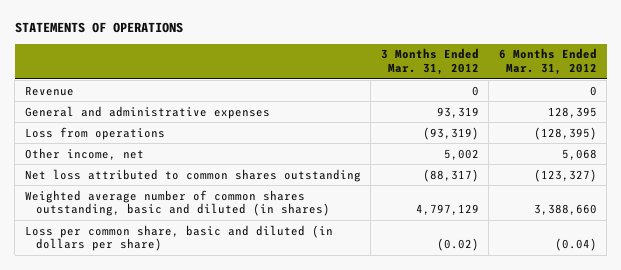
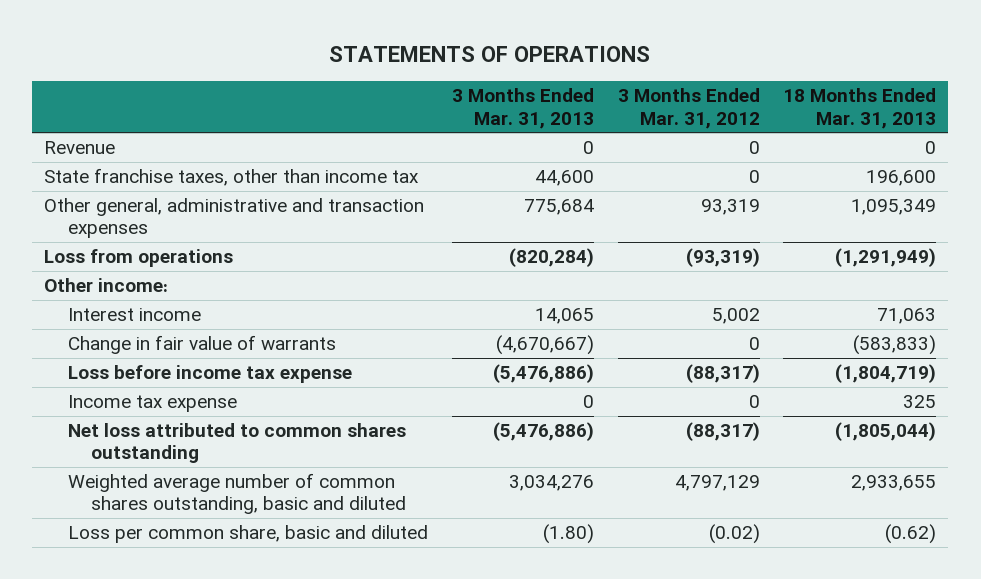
- | 3 Months Ended Mar. 31, 2012 | 6 Months Ended Mar. 31, 2012
+ | 3 Months Ended Mar. 31, 2013 | 3 Months Ended Mar. 31, 2012 | 18 Months Ended Mar. 31, 2013
- General and administrative expenses | 93,319 | 128,395
+ State franchise taxes, other than income tax | 44,600 | 0 | 196,600
+ Other general, administrative and transaction expenses | 775,684 | 93,319 | 1,095,349
- Other income, net | 5,002 | 5,068
+ Other income:
+ Interest income | 14,065 | 5,002 | 71,063
+ Change in fair value of warrants | (4,670,667) | 0 | (583,833)
+ Loss before income tax expense | (5,476,886) | (88,317) | (1,804,719)
+ Income tax expense | 0 | 0 | 325
- Weighted average number of common shares outstanding, basic and diluted (in shares) | 4,797,129 | 3,388,660
- Loss per common share, basic and diluted (in dollars per share) | (0.02) | (0.04)
+ Weighted average number of common shares outstanding, basic and diluted | 3,034,276 | 4,797,129 | 2,933,655
+ Loss per common share, basic and diluted | (1.80) | (0.02) | (0.62)

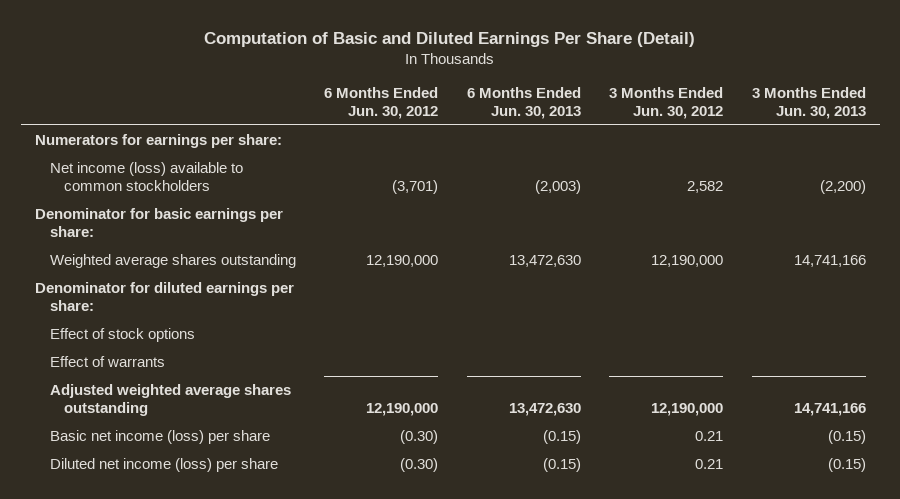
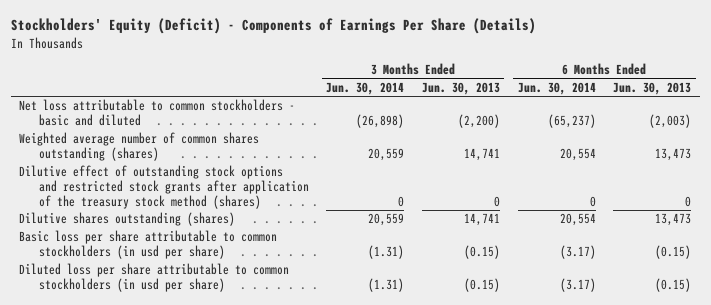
- Computation of Basic and Diluted Earnings Per Share (Detail)
+ Stockholders' Equity (Deficit) - Components of Earnings Per Share (Details)
- | 6 Months Ended Jun. 30, 2012 | 6 Months Ended Jun. 30, 2013 | 3 Months Ended Jun. 30, 2012 | 3 Months Ended Jun. 30, 2013
+ | 3 Months Ended Jun. 30, 2014 | 3 Months Ended Jun. 30, 2013 | 6 Months Ended Jun. 30, 2014 | 6 Months Ended Jun. 30, 2013
- Numerators for earnings per share:
- Net income (loss) available to common stockholders | (3,701) | (2,003) | 2,582 | (2,200)
- Denominator for basic earnings per share:
- Weighted average shares outstanding | 12,190,000 | 13,472,630 | 12,190,000 | 14,741,166
- Denominator for diluted earnings per share:
- Effect of stock options
- Effect of warrants
- Adjusted weighted average shares outstanding | 12,190,000 | 13,472,630 | 12,190,000 | 14,741,166
- Basic net income (loss) per share | (0.30) | (0.15) | 0.21 | (0.15)
- Diluted net income (loss) per share | (0.30) | (0.15) | 0.21 | (0.15)
+ Net loss attributable to common stockholders - basic and diluted | (26,898) | (2,200) | (65,237) | (2,003)
+ Weighted average number of common shares outstanding (shares) | 20,559 | 14,741 | 20,554 | 13,473
+ Dilutive effect of outstanding stock options and restricted stock grants after application of the treasury stock method (shares) | 0 | 0 | 0 | 0
+ Dilutive shares outstanding (shares) | 20,559 | 14,741 | 20,554 | 13,473
+ Basic loss per share attributable to common stockholders (in usd per share) | (1.31) | (0.15) | (3.17) | (0.15)
+ Diluted loss per share attributable to common stockholders (in usd per share) | (1.31) | (0.15) | (3.17) | (0.15)

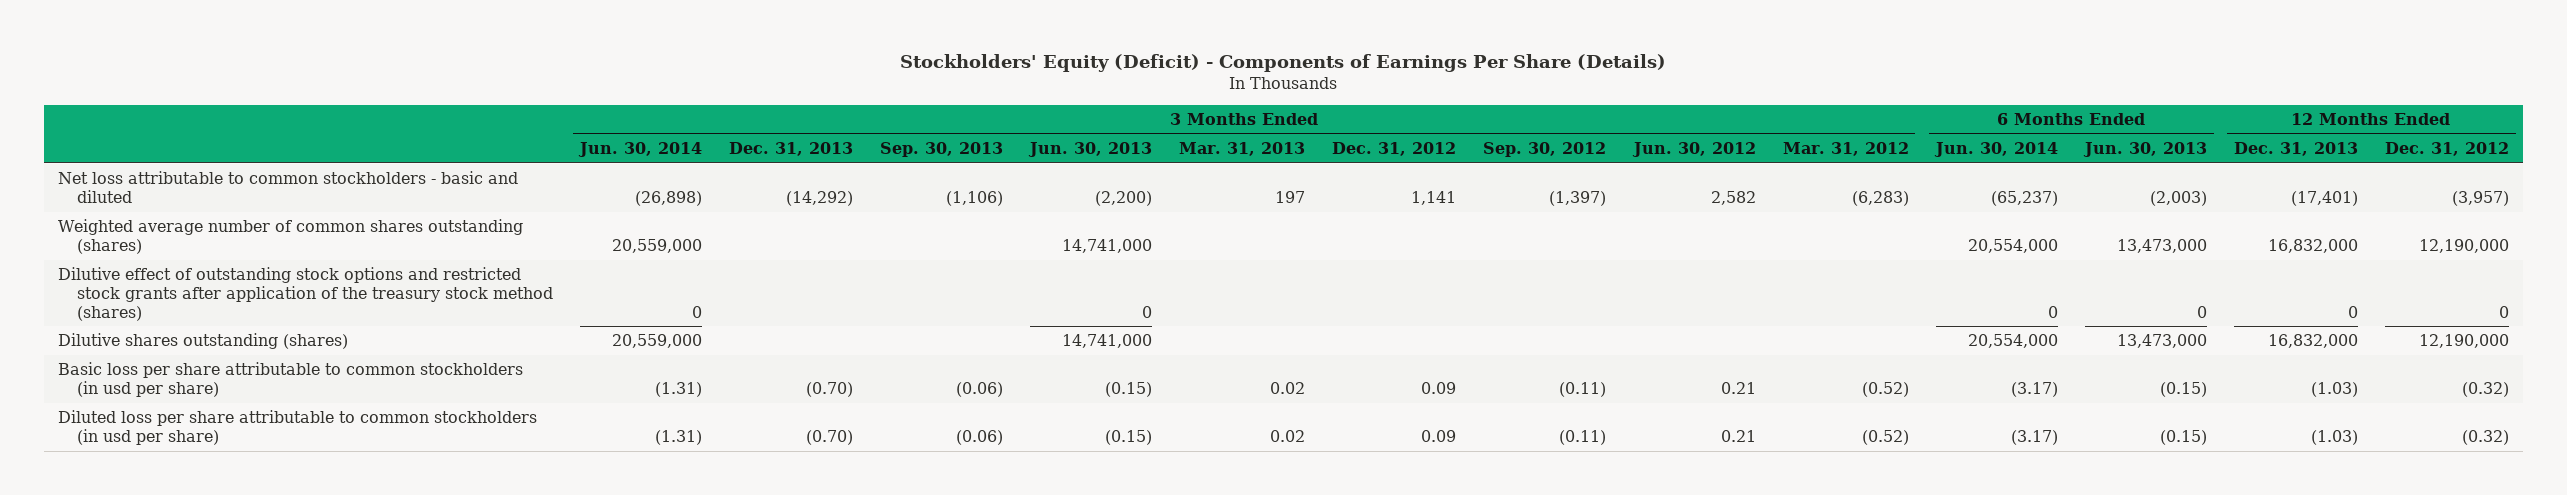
- | 3 Months Ended Jun. 30, 2014 | 3 Months Ended Jun. 30, 2013 | 6 Months Ended Jun. 30, 2014 | 6 Months Ended Jun. 30, 2013
+ | 3 Months Ended Jun. 30, 2014 | 3 Months Ended Dec. 31, 2013 | 3 Months Ended Sep. 30, 2013 | 3 Months Ended Jun. 30, 2013 | 3 Months Ended Mar. 31, 2013 | 3 Months Ended Dec. 31, 2012 | 3 Months Ended Sep. 30, 2012 | 3 Months Ended Jun. 30, 2012 | 3 Months Ended Mar. 31, 2012 | 6 Months Ended Jun. 30, 2014 | 6 Months Ended Jun. 30, 2013 | 12 Months Ended Dec. 31, 2013 | 12 Months Ended Dec. 31, 2012
- Weighted average number of common shares outstanding (shares) | 20,559 | 14,741 | 20,554 | 13,473
+ Weighted average number of common shares outstanding (shares) | 20,559,000 | | | 14,741,000 | | | | | | 20,554,000 | 13,473,000 | 16,832,000 | 12,190,000
- Dilutive shares outstanding (shares) | 20,559 | 14,741 | 20,554 | 13,473
+ Dilutive shares outstanding (shares) | 20,559,000 | | | 14,741,000 | | | | | | 20,554,000 | 13,473,000 | 16,832,000 | 12,190,000

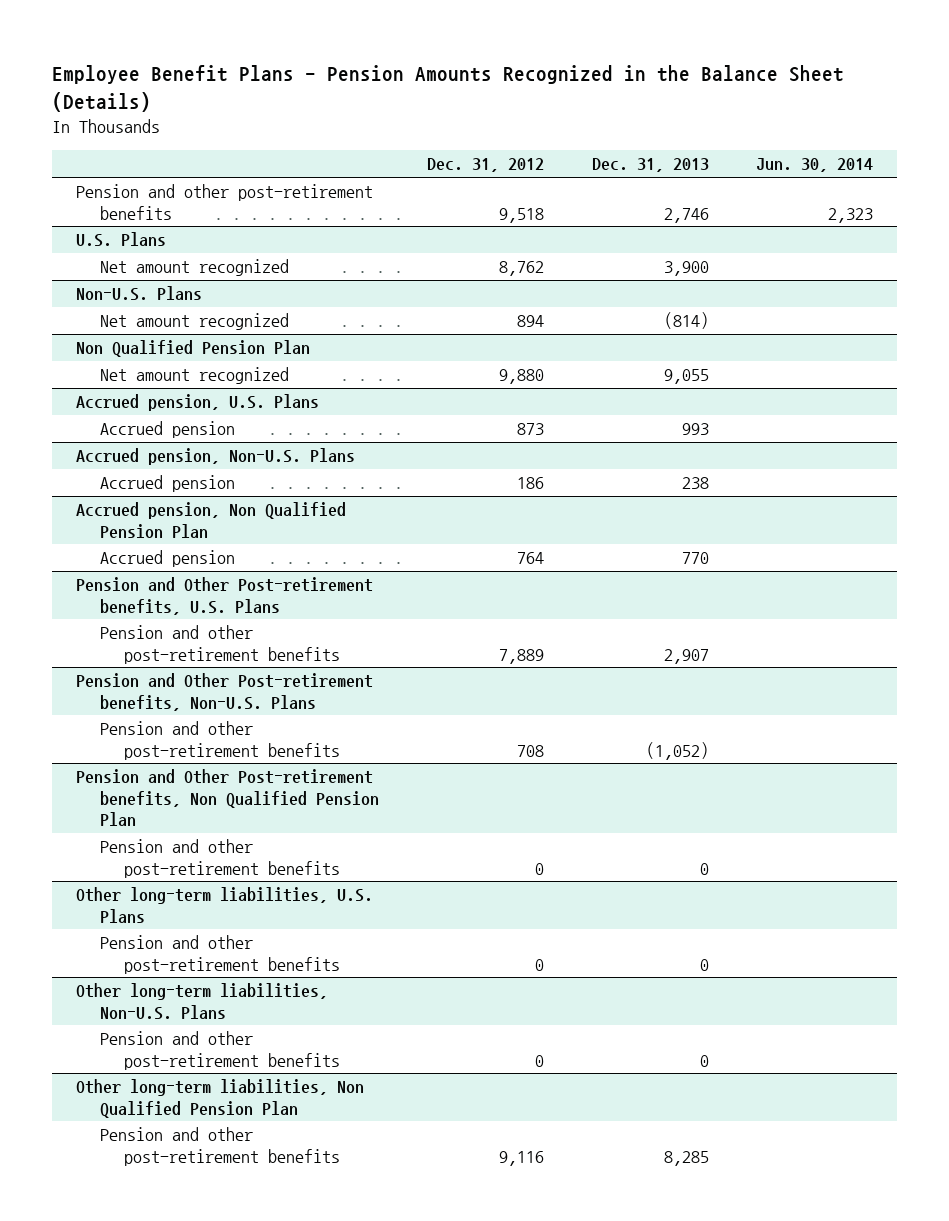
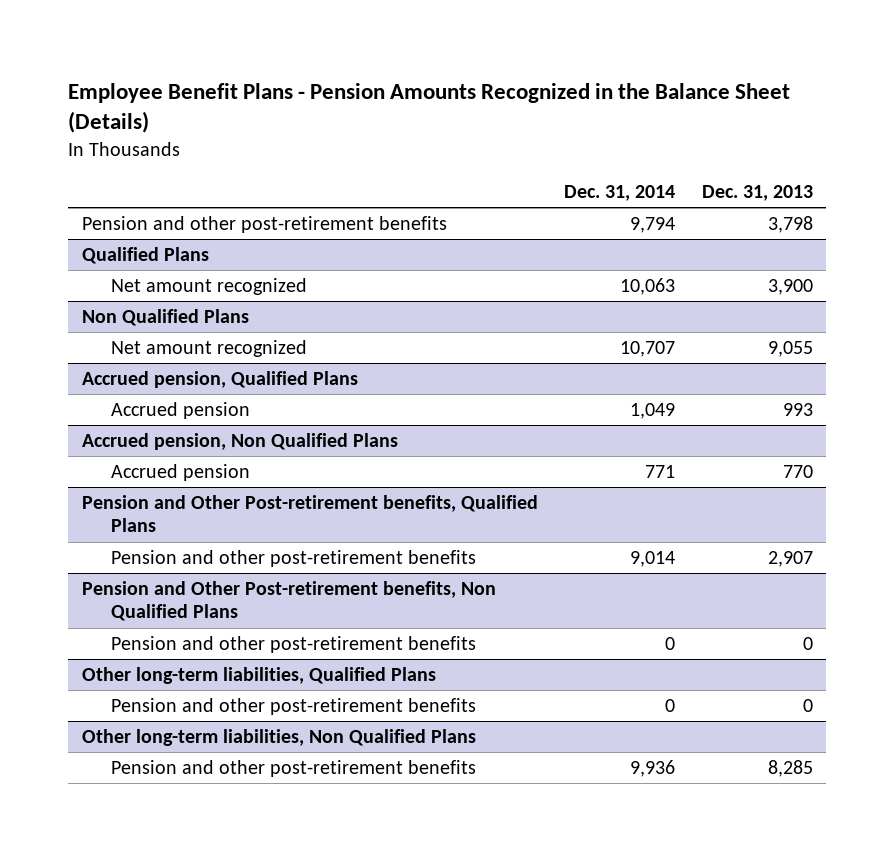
- | Dec. 31, 2012 | Dec. 31, 2013 | Jun. 30, 2014
+ | Dec. 31, 2014 | Dec. 31, 2013
- Pension and other post-retirement benefits | 9,518 | 2,746 | 2,323
- U.S. Plans
+ Pension and other post-retirement benefits | 9,794 | 3,798
+ Qualified Plans
- Non-U.S. Plans
- Net amount recognized | 894 | (814) |
- Non Qualified Pension Plan
+ Non Qualified Plans
- Accrued pension, U.S. Plans
+ Accrued pension, Qualified Plans
- Accrued pension, Non-U.S. Plans
- Accrued pension | 186 | 238 |
- Accrued pension, Non Qualified Pension Plan
+ Accrued pension, Non Qualified Plans
- Pension and Other Post-retirement benefits, U.S. Plans
+ Pension and Other Post-retirement benefits, Qualified Plans
- Pension and Other Post-retirement benefits, Non-U.S. Plans
- Pension and other post-retirement benefits | 708 | (1,052) |
- Pension and Other Post-retirement benefits, Non Qualified Pension Plan
- Pension and other post-retirement benefits | 0 | 0 |
- Other long-term liabilities, U.S. Plans
+ Pension and Other Post-retirement benefits, Non Qualified Plans
- Other long-term liabilities, Non-U.S. Plans
+ Other long-term liabilities, Qualified Plans
- Other long-term liabilities, Non Qualified Pension Plan
+ Other long-term liabilities, Non Qualified Plans

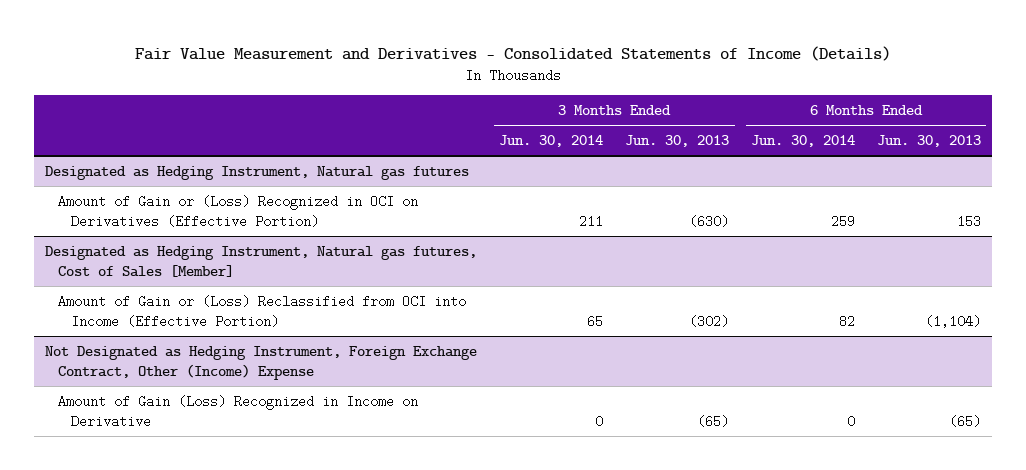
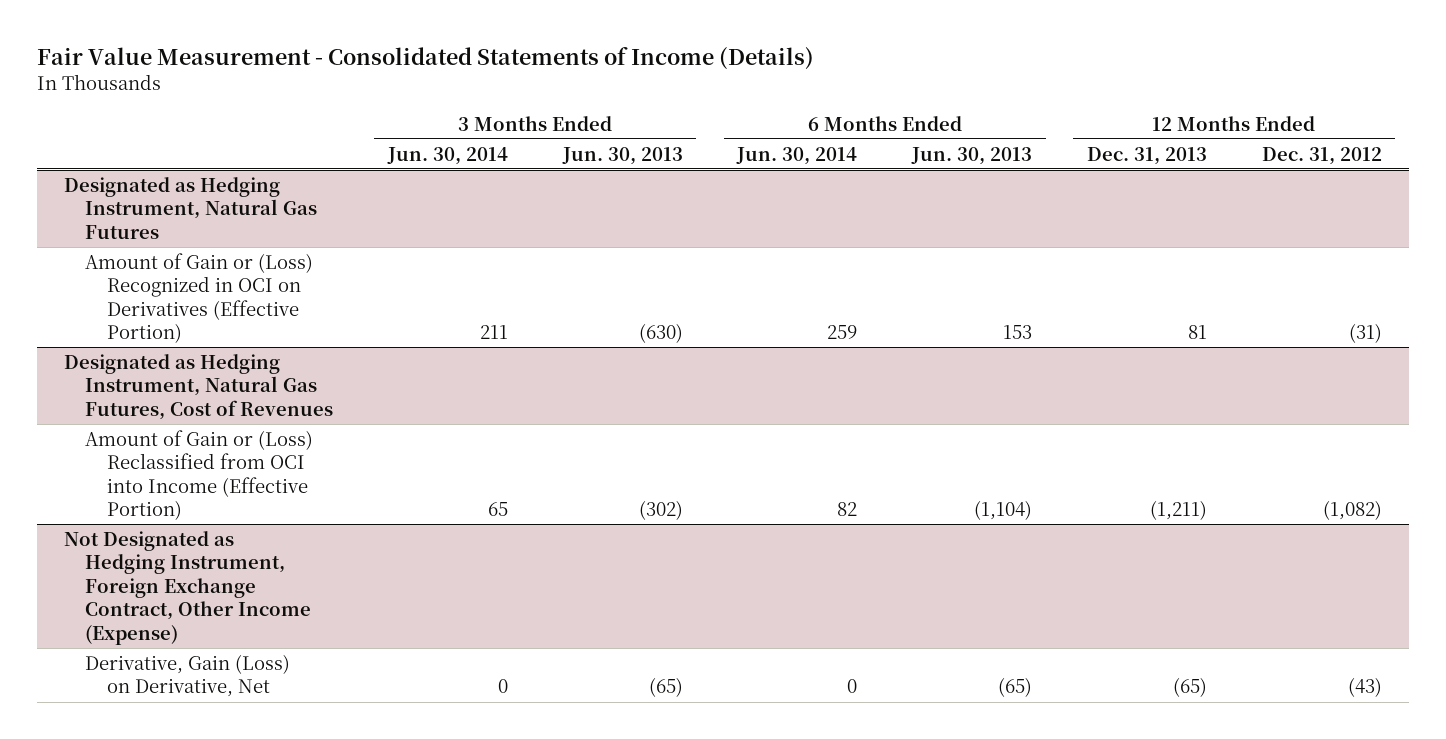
- Fair Value Measurement and Derivatives - Consolidated Statements of Income (Details)
+ Fair Value Measurement - Consolidated Statements of Income (Details)
- | 3 Months Ended Jun. 30, 2014 | 3 Months Ended Jun. 30, 2013 | 6 Months Ended Jun. 30, 2014 | 6 Months Ended Jun. 30, 2013
+ | 3 Months Ended Jun. 30, 2014 | 3 Months Ended Jun. 30, 2013 | 6 Months Ended Jun. 30, 2014 | 6 Months Ended Jun. 30, 2013 | 12 Months Ended Dec. 31, 2013 | 12 Months Ended Dec. 31, 2012
- Designated as Hedging Instrument, Natural gas futures
+ Designated as Hedging Instrument, Natural Gas Futures
- Designated as Hedging Instrument, Natural gas futures, Cost of Sales [Member]
+ Designated as Hedging Instrument, Natural Gas Futures, Cost of Revenues
- Not Designated as Hedging Instrument, Foreign Exchange Contract, Other (Income) Expense
- Amount of Gain (Loss) Recognized in Income on Derivative | 0 | (65) | 0 | (65)
+ Not Designated as Hedging Instrument, Foreign Exchange Contract, Other Income (Expense)
+ Derivative, Gain (Loss) on Derivative, Net | 0 | (65) | 0 | (65) | (65) | (43)

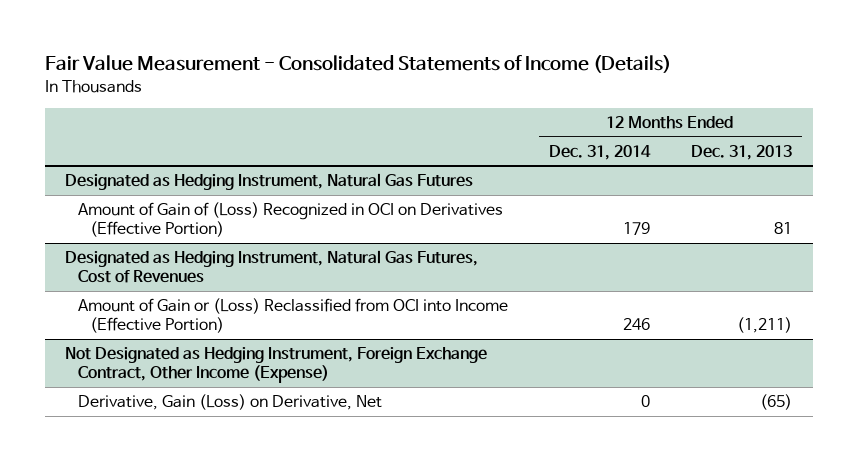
- | 3 Months Ended Jun. 30, 2014 | 3 Months Ended Jun. 30, 2013 | 6 Months Ended Jun. 30, 2014 | 6 Months Ended Jun. 30, 2013 | 12 Months Ended Dec. 31, 2013 | 12 Months Ended Dec. 31, 2012
+ | 12 Months Ended Dec. 31, 2014 | 12 Months Ended Dec. 31, 2013
@ Designated as Hedging Instrument, Natural Gas Futures
- Amount of Gain or (Loss) Recognized in OCI on Derivatives (Effective Portion) | 211 | (630) | 259 | 153 | 81 | (31)
+ Amount of Gain of (Loss) Recognized in OCI on Derivatives (Effective Portion) | 179 | 81

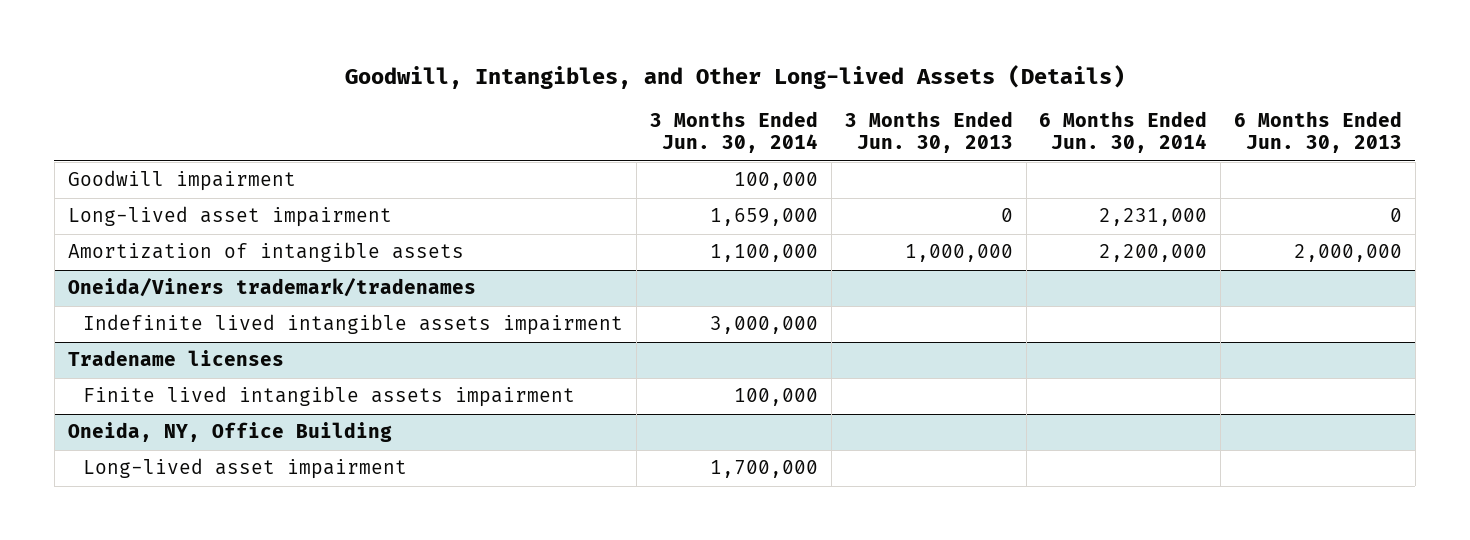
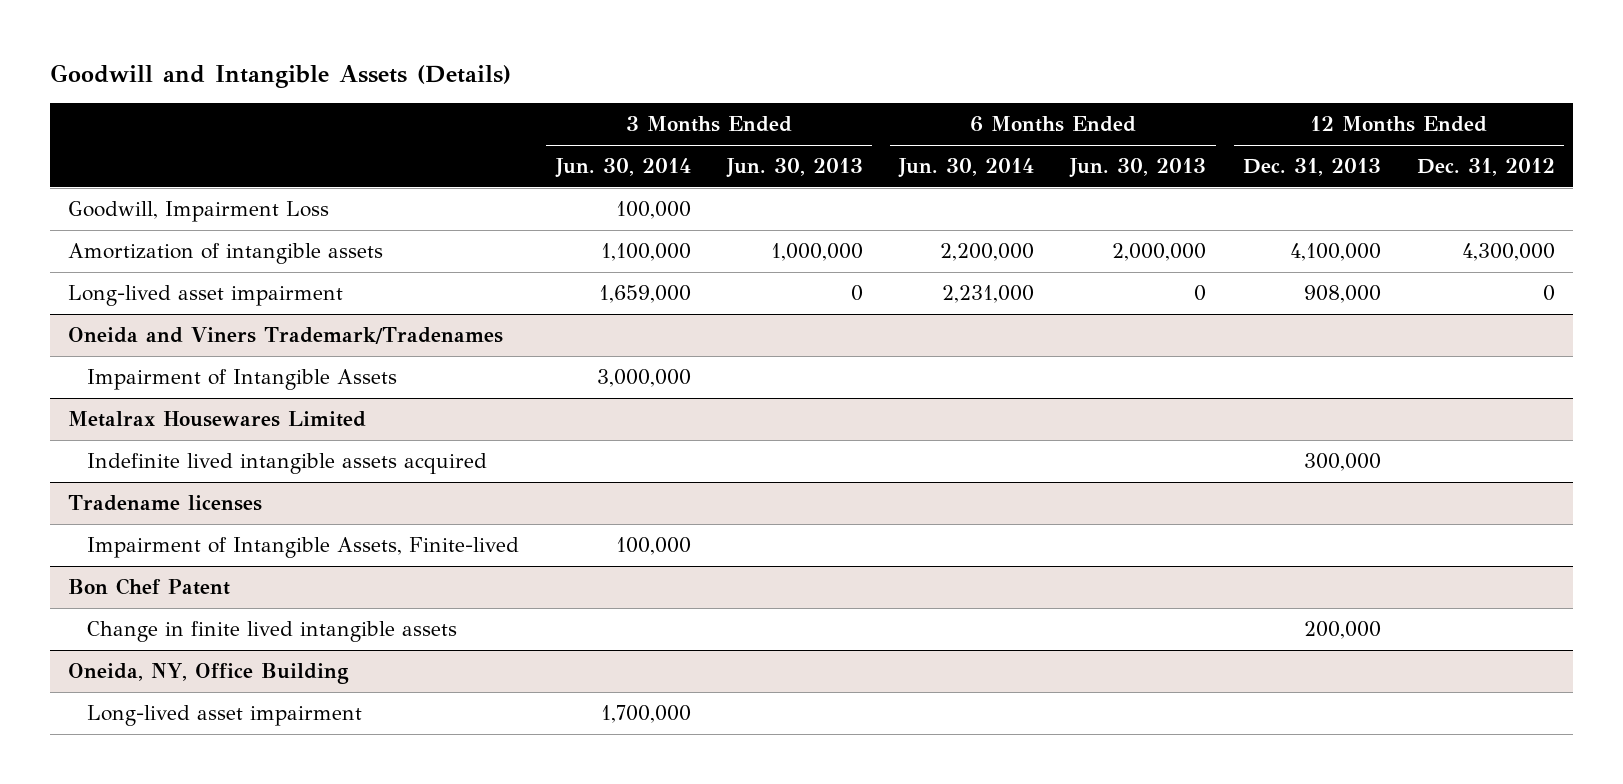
- Goodwill, Intangibles, and Other Long-lived Assets (Details)
+ Goodwill and Intangible Assets (Details)
- | 3 Months Ended Jun. 30, 2014 | 3 Months Ended Jun. 30, 2013 | 6 Months Ended Jun. 30, 2014 | 6 Months Ended Jun. 30, 2013
+ | 3 Months Ended Jun. 30, 2014 | 3 Months Ended Jun. 30, 2013 | 6 Months Ended Jun. 30, 2014 | 6 Months Ended Jun. 30, 2013 | 12 Months Ended Dec. 31, 2013 | 12 Months Ended Dec. 31, 2012
- Goodwill impairment | 100,000 | | |
+ Goodwill, Impairment Loss | 100,000 | | | | |
- Oneida/Viners trademark/tradenames
- Indefinite lived intangible assets impairment | 3,000,000 | | |
moved down: Long-lived asset impairment | 1,659,000 | 0 | 2,231,000 | 0 | 908,000 | 0
+ Oneida and Viners Trademark/Tradenames
+ Impairment of Intangible Assets | 3,000,000 | | | | |
+ Metalrax Housewares Limited
+ Indefinite lived intangible assets acquired | | | | | 300,000 |
@ Tradename licenses
- Finite lived intangible assets impairment | 100,000 | | |
+ Impairment of Intangible Assets, Finite-lived | 100,000 | | | | |
+ Bon Chef Patent
+ Change in finite lived intangible assets | | | | | 200,000 |

